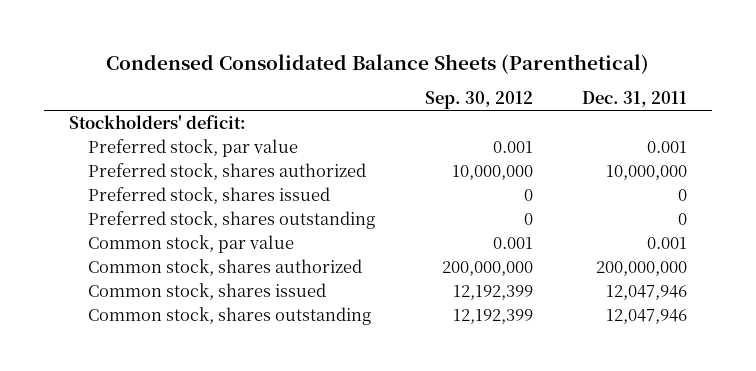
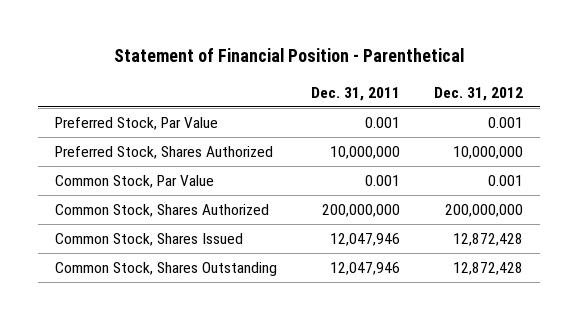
- Condensed Consolidated Balance Sheets (Parenthetical)
+ Statement of Financial Position - Parenthetical
- | Sep. 30, 2012 | Dec. 31, 2011
+ | Dec. 31, 2011 | Dec. 31, 2012
- Stockholders' deficit:
- Preferred stock, par value | 0.001 | 0.001
- Preferred stock, shares authorized | 10,000,000 | 10,000,000
- Preferred stock, shares issued | 0 | 0
- Preferred stock, shares outstanding | 0 | 0
- Common stock, par value | 0.001 | 0.001
- Common stock, shares authorized | 200,000,000 | 200,000,000
- Common stock, shares issued | 12,192,399 | 12,047,946
- Common stock, shares outstanding | 12,192,399 | 12,047,946
+ Preferred Stock, Par Value | 0.001 | 0.001
+ Preferred Stock, Shares Authorized | 10,000,000 | 10,000,000
+ Common Stock, Par Value | 0.001 | 0.001
+ Common Stock, Shares Authorized | 200,000,000 | 200,000,000
+ Common Stock, Shares Issued | 12,047,946 | 12,872,428
+ Common Stock, Shares Outstanding | 12,047,946 | 12,872,428

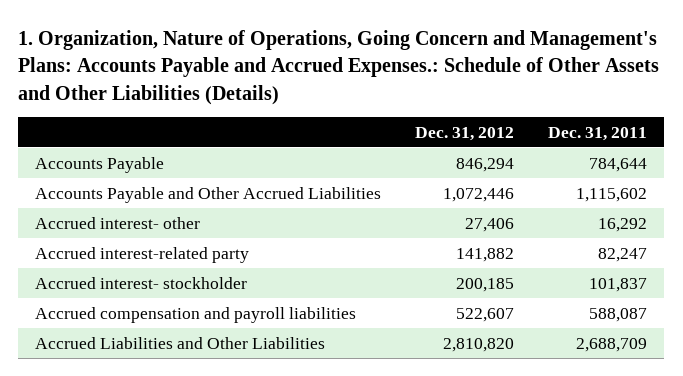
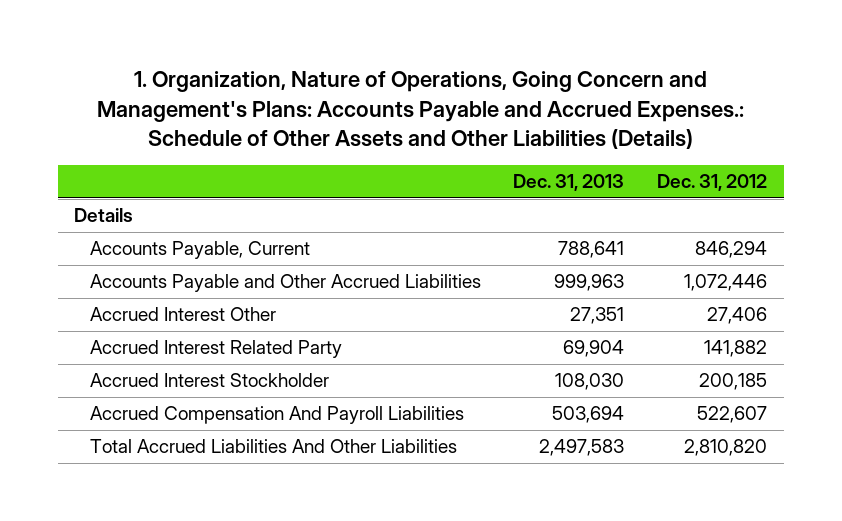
- | Dec. 31, 2012 | Dec. 31, 2011
+ | Dec. 31, 2013 | Dec. 31, 2012
- Accounts Payable | 846,294 | 784,644
+ Details
+ Accounts Payable, Current | 788,641 | 846,294
- Accrued interest- other | 27,406 | 16,292
- Accrued interest-related party | 141,882 | 82,247
- Accrued interest- stockholder | 200,185 | 101,837
- Accrued compensation and payroll liabilities | 522,607 | 588,087
- Accrued Liabilities and Other Liabilities | 2,810,820 | 2,688,709
+ Accrued Interest Other | 27,351 | 27,406
+ Accrued Interest Related Party | 69,904 | 141,882
+ Accrued Interest Stockholder | 108,030 | 200,185
+ Accrued Compensation And Payroll Liabilities | 503,694 | 522,607
+ Total Accrued Liabilities And Other Liabilities | 2,497,583 | 2,810,820

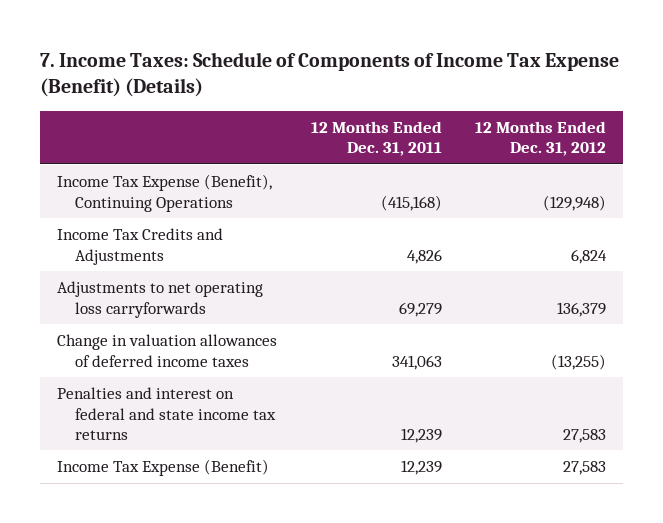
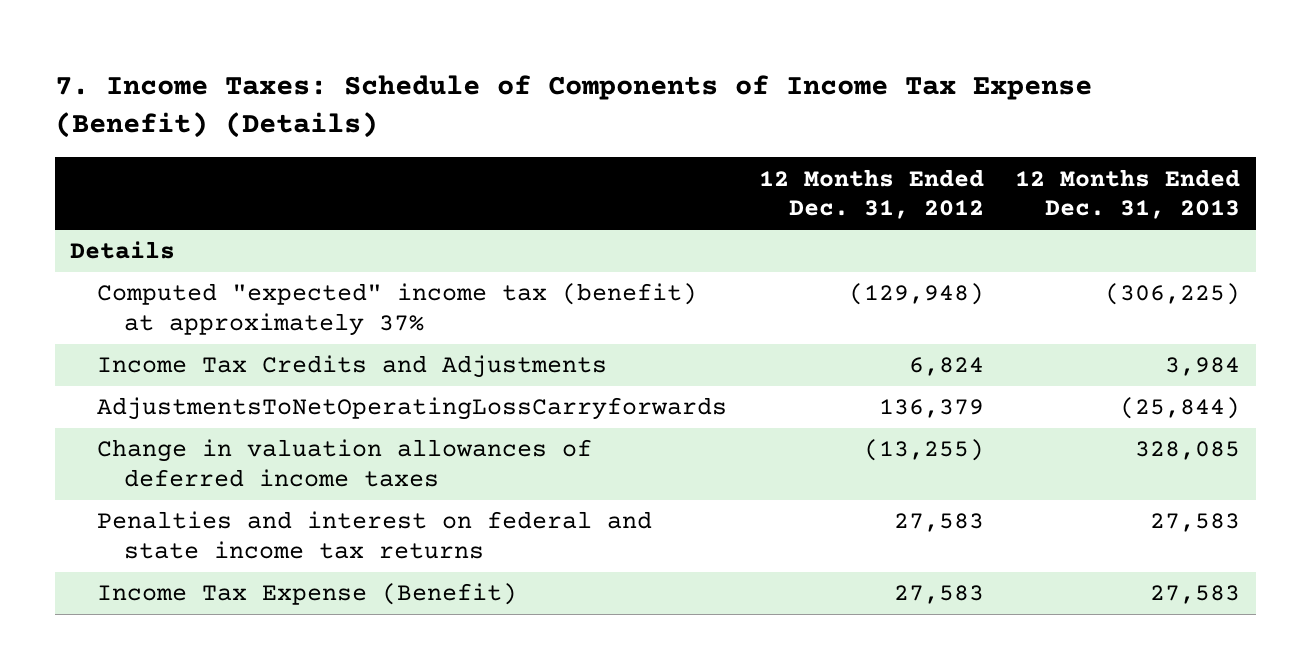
- | 12 Months Ended Dec. 31, 2011 | 12 Months Ended Dec. 31, 2012
+ | 12 Months Ended Dec. 31, 2012 | 12 Months Ended Dec. 31, 2013
- Income Tax Expense (Benefit), Continuing Operations | (415,168) | (129,948)
+ Details
+ Computed "expected" income tax (benefit) at approximately 37% | (129,948) | (306,225)
- Adjustments to net operating loss carryforwards | 69,279 | 136,379
+ AdjustmentsToNetOperatingLossCarryforwards | 136,379 | (25,844)

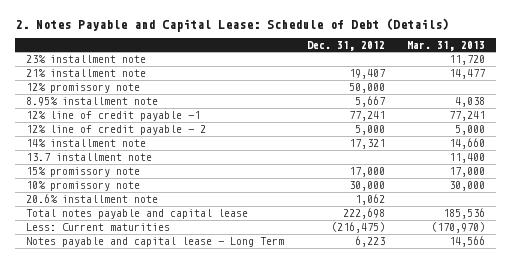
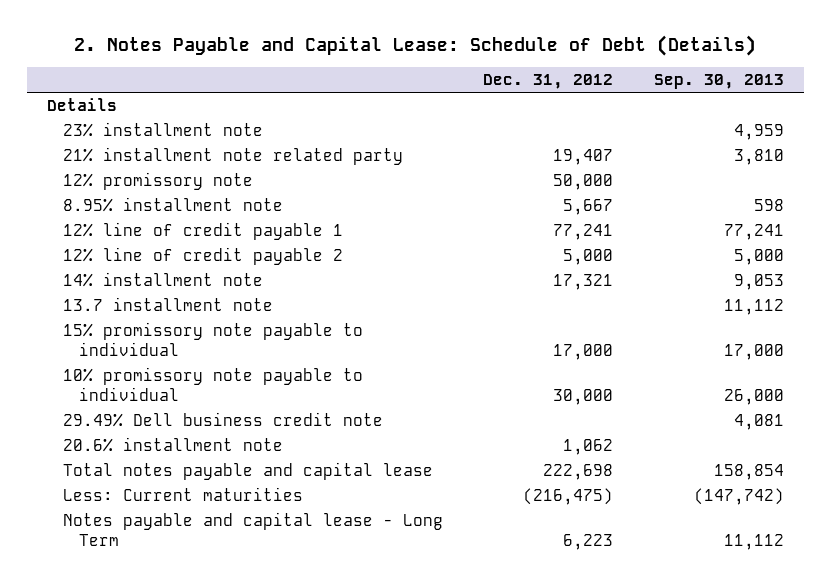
- | Dec. 31, 2012 | Mar. 31, 2013
+ | Dec. 31, 2012 | Sep. 30, 2013
+ Details
- 21% installment note | 19,407 | 14,477
+ 21% installment note related party | 19,407 | 3,810
- 12% line of credit payable -1 | 77,241 | 77,241
- 12% line of credit payable - 2 | 5,000 | 5,000
+ 12% line of credit payable 1 | 77,241 | 77,241
+ 12% line of credit payable 2 | 5,000 | 5,000
- 15% promissory note | 17,000 | 17,000
- 10% promissory note | 30,000 | 30,000
+ 15% promissory note payable to individual | 17,000 | 17,000
+ 10% promissory note payable to individual | 30,000 | 26,000
+ 29.49% Dell business credit note | | 4,081

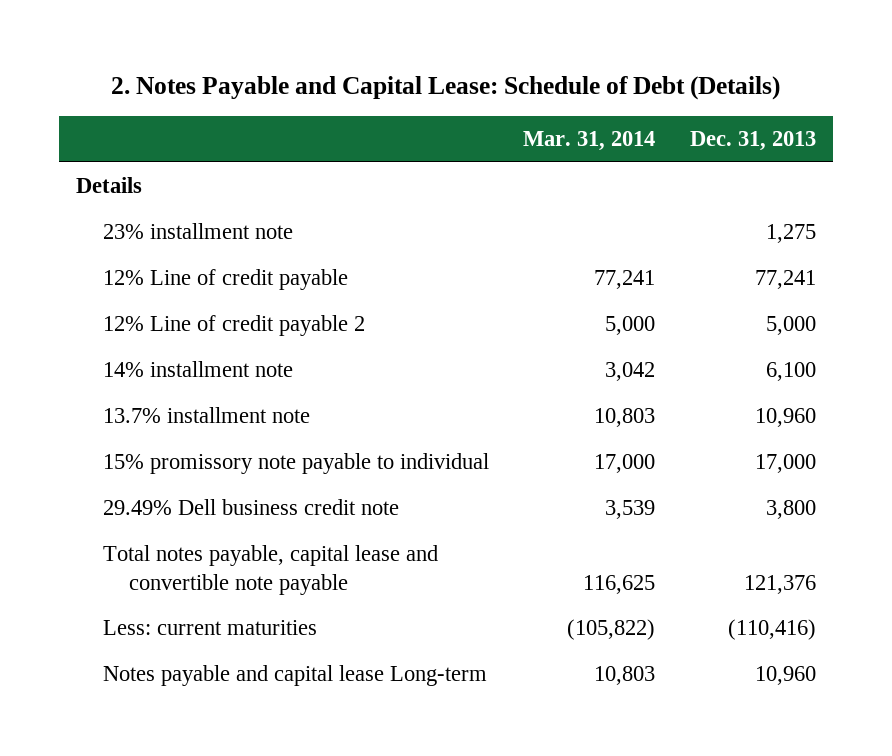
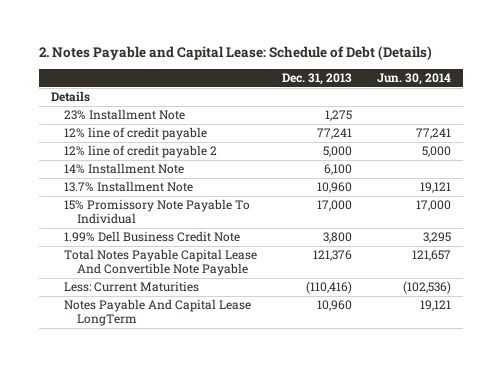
- | Mar. 31, 2014 | Dec. 31, 2013
+ | Dec. 31, 2013 | Jun. 30, 2014
- 23% installment note | | 1,275
- 12% Line of credit payable | 77,241 | 77,241
- 12% Line of credit payable 2 | 5,000 | 5,000
- 14% installment note | 3,042 | 6,100
- 13.7% installment note | 10,803 | 10,960
- 15% promissory note payable to individual | 17,000 | 17,000
- 29.49% Dell business credit note | 3,539 | 3,800
- Total notes payable, capital lease and convertible note payable | 116,625 | 121,376
- Less: current maturities | (105,822) | (110,416)
- Notes payable and capital lease Long-term | 10,803 | 10,960
+ 23% Installment Note | 1,275 |
+ 12% line of credit payable | 77,241 | 77,241
+ 12% line of credit payable 2 | 5,000 | 5,000
+ 14% Installment Note | 6,100 |
+ 13.7% Installment Note | 10,960 | 19,121
+ 15% Promissory Note Payable To Individual | 17,000 | 17,000
+ 1.99% Dell Business Credit Note | 3,800 | 3,295
+ Total Notes Payable Capital Lease And Convertible Note Payable | 121,376 | 121,657
+ Less: Current Maturities | (110,416) | (102,536)
+ Notes Payable And Capital Lease LongTerm | 10,960 | 19,121

